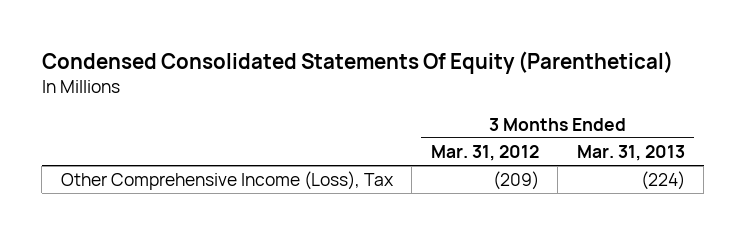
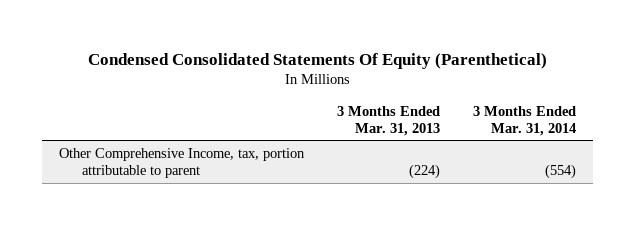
- | 3 Months Ended Mar. 31, 2012 | 3 Months Ended Mar. 31, 2013
+ | 3 Months Ended Mar. 31, 2013 | 3 Months Ended Mar. 31, 2014
- Other Comprehensive Income (Loss), Tax | (209) | (224)
+ Other Comprehensive Income, tax, portion attributable to parent | (224) | (554)

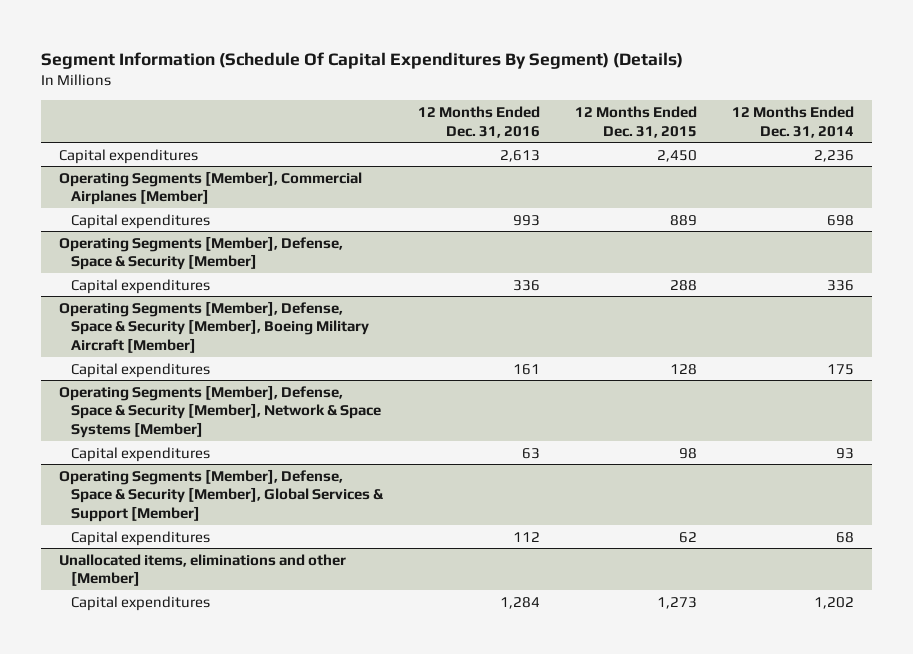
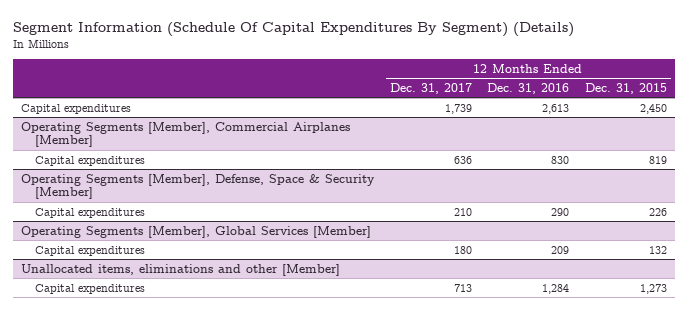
- | 12 Months Ended Dec. 31, 2016 | 12 Months Ended Dec. 31, 2015 | 12 Months Ended Dec. 31, 2014
+ | 12 Months Ended Dec. 31, 2017 | 12 Months Ended Dec. 31, 2016 | 12 Months Ended Dec. 31, 2015
@ Operating Segments [Member], Commercial Airplanes [Member]
- Capital expenditures | 993 | 889 | 698
+ Capital expenditures | 636 | 830 | 819
@ Operating Segments [Member], Defense, Space & Security [Member]
- Capital expenditures | 336 | 288 | 336
- Operating Segments [Member], Defense, Space & Security [Member], Boeing Military Aircraft [Member]
- Capital expenditures | 161 | 128 | 175
- Operating Segments [Member], Defense, Space & Security [Member], Network & Space Systems [Member]
- Capital expenditures | 63 | 98 | 93
- Operating Segments [Member], Defense, Space & Security [Member], Global Services & Support [Member]
- Capital expenditures | 112 | 62 | 68
@ Operating Segments [Member], Defense, Space & Security [Member]
+ Capital expenditures | 210 | 290 | 226
+ Operating Segments [Member], Global Services [Member]
+ Capital expenditures | 180 | 209 | 132

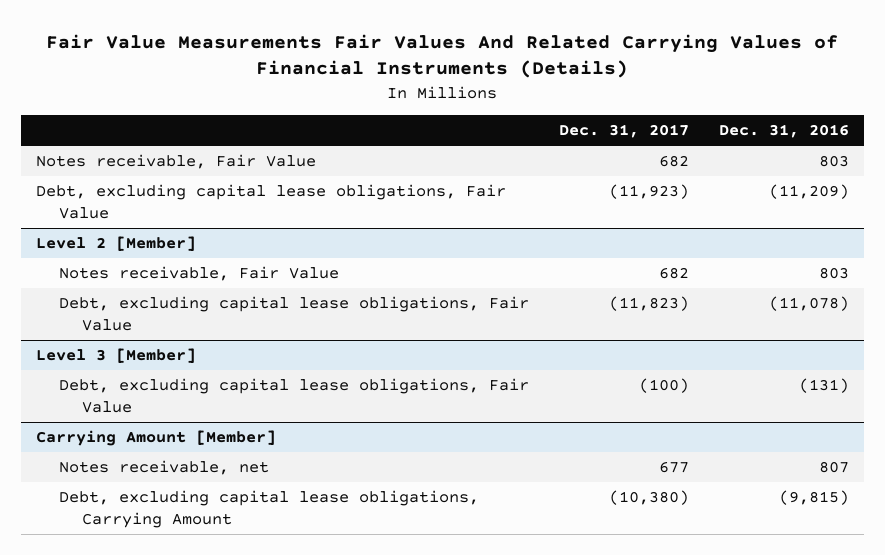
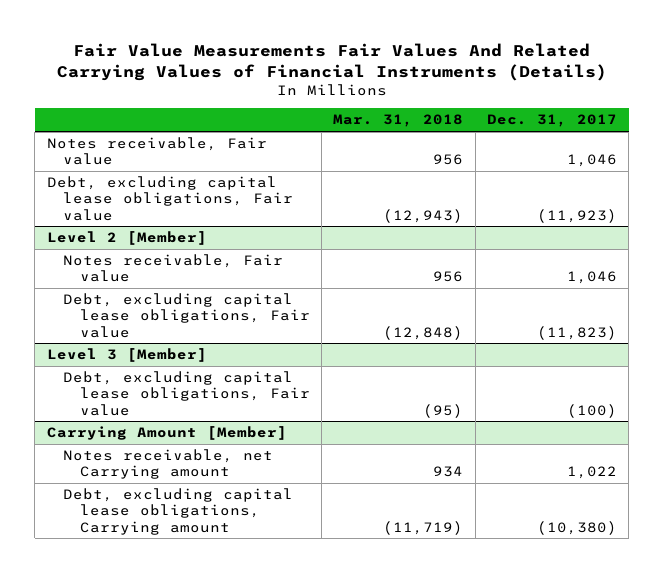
- | Dec. 31, 2017 | Dec. 31, 2016
+ | Mar. 31, 2018 | Dec. 31, 2017
- Notes receivable, Fair Value | 682 | 803
- Debt, excluding capital lease obligations, Fair Value | (11,923) | (11,209)
+ Notes receivable, Fair value | 956 | 1,046
+ Debt, excluding capital lease obligations, Fair value | (12,943) | (11,923)
@ Level 2 [Member]
- Notes receivable, Fair Value | 682 | 803
- Debt, excluding capital lease obligations, Fair Value | (11,823) | (11,078)
+ Notes receivable, Fair value | 956 | 1,046
+ Debt, excluding capital lease obligations, Fair value | (12,848) | (11,823)
@ Level 3 [Member]
- Debt, excluding capital lease obligations, Fair Value | (100) | (131)
+ Debt, excluding capital lease obligations, Fair value | (95) | (100)
@ Carrying Amount [Member]
- Notes receivable, net | 677 | 807
- Debt, excluding capital lease obligations, Carrying Amount | (10,380) | (9,815)
+ Notes receivable, net Carrying amount | 934 | 1,022
+ Debt, excluding capital lease obligations, Carrying amount | (11,719) | (10,380)

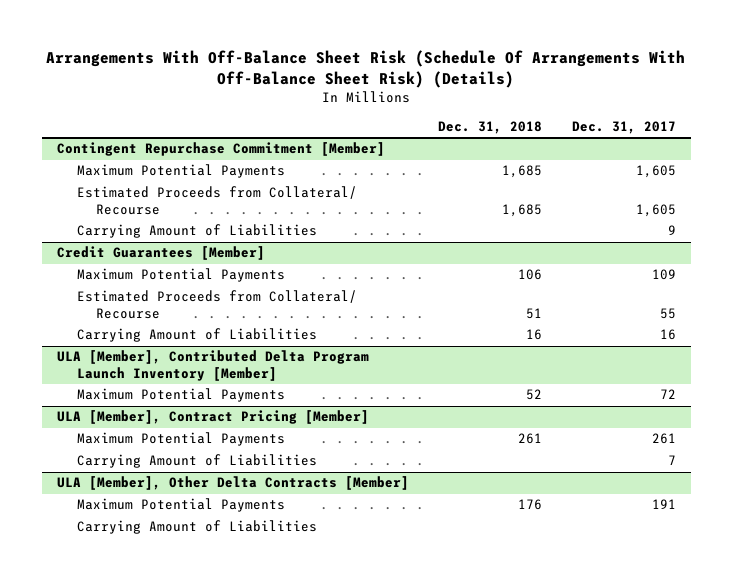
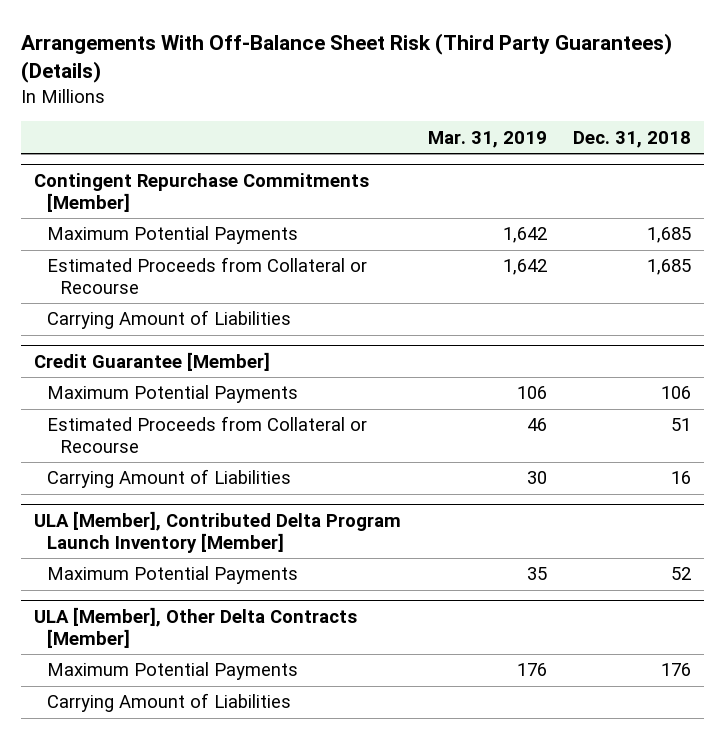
- Arrangements With Off-Balance Sheet Risk (Schedule Of Arrangements With Off-Balance Sheet Risk) (Details)
+ Arrangements With Off-Balance Sheet Risk (Third Party Guarantees) (Details)
- | Dec. 31, 2018 | Dec. 31, 2017
+ | Mar. 31, 2019 | Dec. 31, 2018
- Contingent Repurchase Commitment [Member]
+ Contingent Repurchase Commitments [Member]
- Estimated Proceeds from Collateral/ Recourse | 1,685 | 1,605
+ Estimated Proceeds from Collateral or Recourse | 1,642 | 1,685
- Credit Guarantees [Member]
+ Credit Guarantee [Member]
- Estimated Proceeds from Collateral/ Recourse | 51 | 55
+ Estimated Proceeds from Collateral or Recourse | 46 | 51
- ULA [Member], Contract Pricing [Member]
- Maximum Potential Payments | 261 | 261
- Carrying Amount of Liabilities | | 7

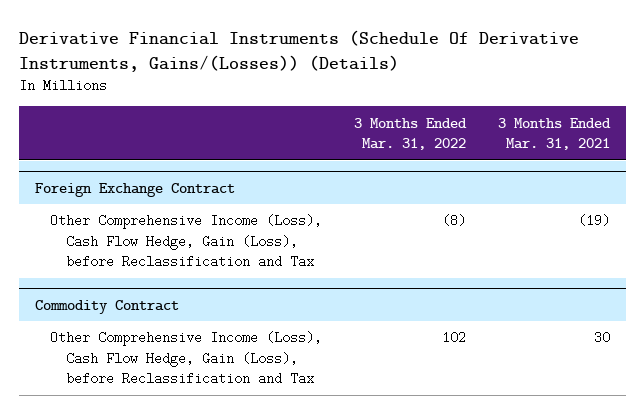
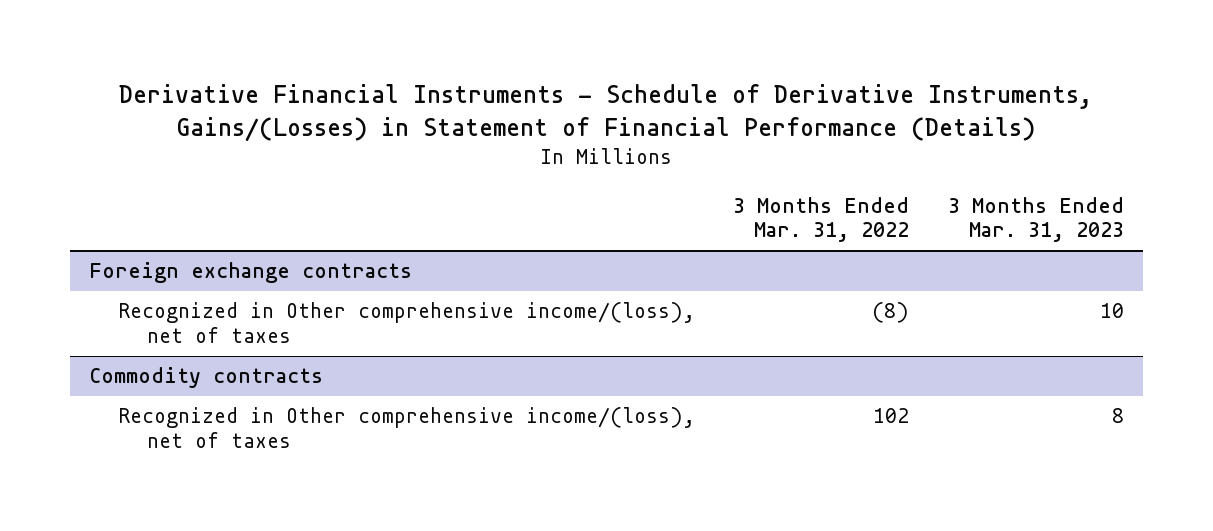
- Derivative Financial Instruments (Schedule Of Derivative Instruments, Gains/(Losses)) (Details)
+ Derivative Financial Instruments - Schedule of Derivative Instruments, Gains/(Losses) in Statement of Financial Performance (Details)
- | 3 Months Ended Mar. 31, 2022 | 3 Months Ended Mar. 31, 2021
+ | 3 Months Ended Mar. 31, 2022 | 3 Months Ended Mar. 31, 2023
- Foreign Exchange Contract
- Other Comprehensive Income (Loss), Cash Flow Hedge, Gain (Loss), before Reclassification and Tax | (8) | (19)
- Commodity Contract
- Other Comprehensive Income (Loss), Cash Flow Hedge, Gain (Loss), before Reclassification and Tax | 102 | 30
+ Foreign exchange contracts
+ Recognized in Other comprehensive income/(loss), net of taxes | (8) | 10
+ Commodity contracts
+ Recognized in Other comprehensive income/(loss), net of taxes | 102 | 8

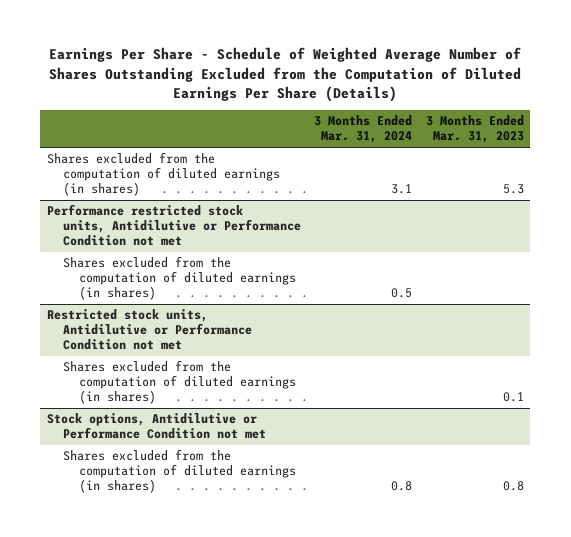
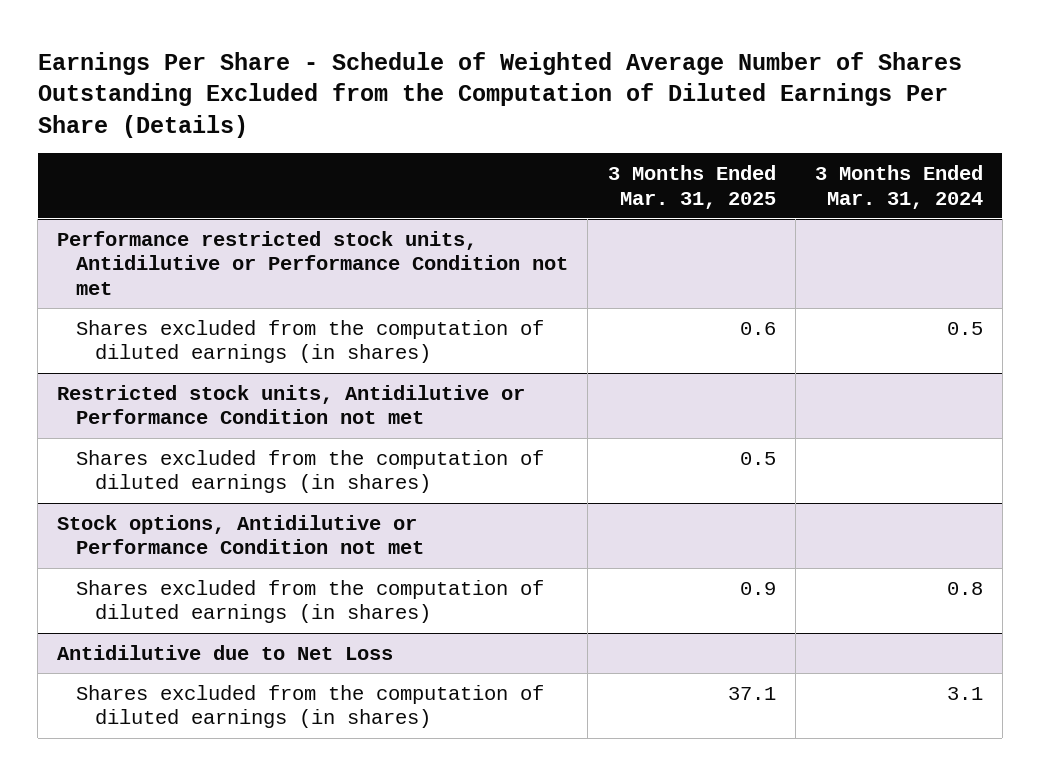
- | 3 Months Ended Mar. 31, 2024 | 3 Months Ended Mar. 31, 2023
+ | 3 Months Ended Mar. 31, 2025 | 3 Months Ended Mar. 31, 2024
- Shares excluded from the computation of diluted earnings (in shares) | 3.1 | 5.3
+ Antidilutive due to Net Loss
+ Shares excluded from the computation of diluted earnings (in shares) | 37.1 | 3.1

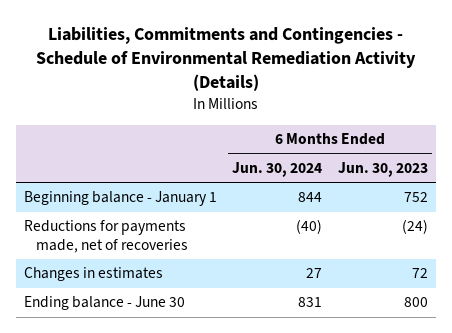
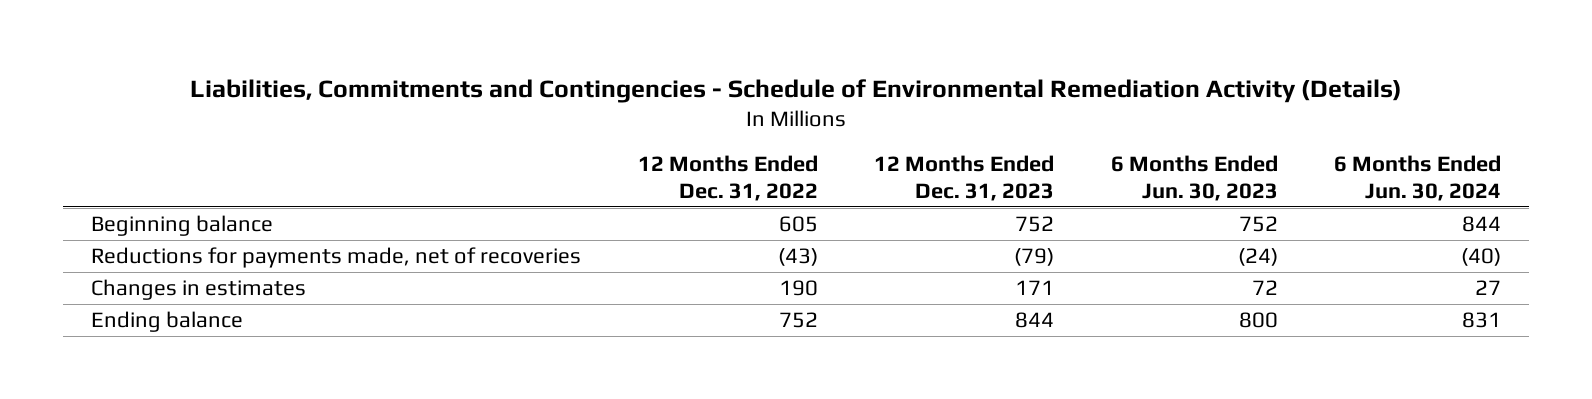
- | 6 Months Ended Jun. 30, 2024 | 6 Months Ended Jun. 30, 2023
+ | 12 Months Ended Dec. 31, 2022 | 12 Months Ended Dec. 31, 2023 | 6 Months Ended Jun. 30, 2023 | 6 Months Ended Jun. 30, 2024
- Beginning balance - January 1 | 844 | 752
+ Beginning balance | 605 | 752 | 752 | 844
- Ending balance - June 30 | 831 | 800
+ Ending balance | 752 | 844 | 800 | 831

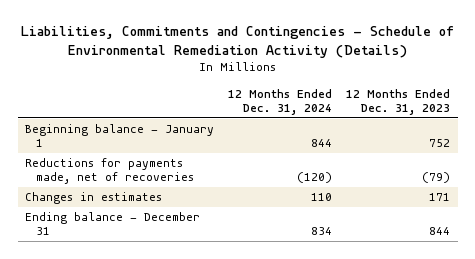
- | 12 Months Ended Dec. 31, 2022 | 12 Months Ended Dec. 31, 2023 | 6 Months Ended Jun. 30, 2023 | 6 Months Ended Jun. 30, 2024
+ | 12 Months Ended Dec. 31, 2024 | 12 Months Ended Dec. 31, 2023
- Beginning balance | 605 | 752 | 752 | 844
+ Beginning balance - January 1 | 844 | 752
- Ending balance | 752 | 844 | 800 | 831
+ Ending balance - December 31 | 834 | 844

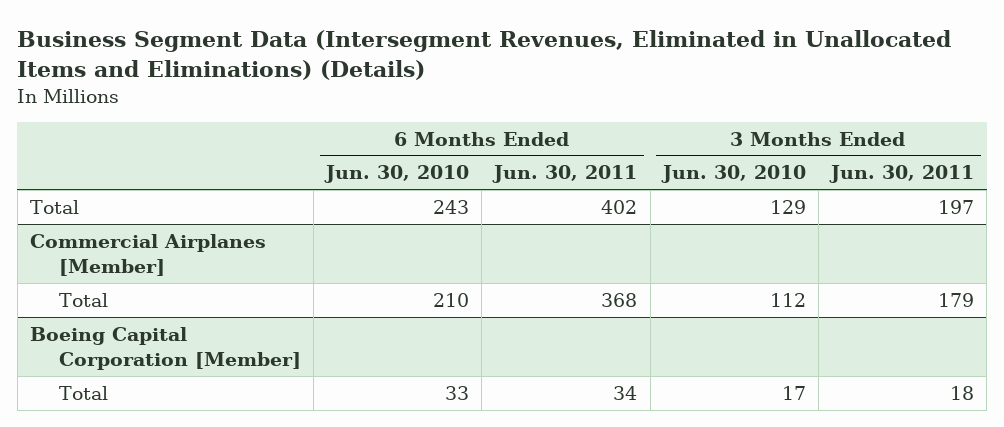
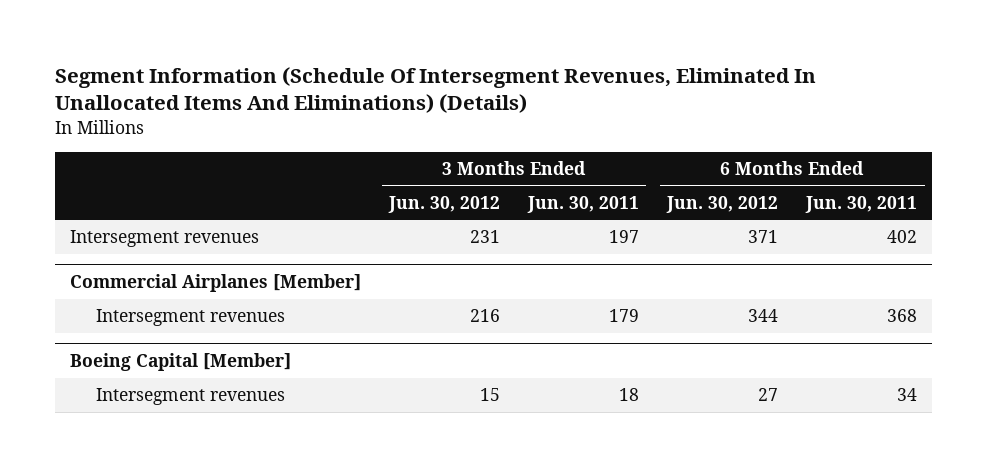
- Business Segment Data (Intersegment Revenues, Eliminated in Unallocated Items and Eliminations) (Details)
+ Segment Information (Schedule Of Intersegment Revenues, Eliminated In Unallocated Items And Eliminations) (Details)
- | 6 Months Ended Jun. 30, 2010 | 6 Months Ended Jun. 30, 2011 | 3 Months Ended Jun. 30, 2010 | 3 Months Ended Jun. 30, 2011
+ | 3 Months Ended Jun. 30, 2012 | 3 Months Ended Jun. 30, 2011 | 6 Months Ended Jun. 30, 2012 | 6 Months Ended Jun. 30, 2011
- Total | 243 | 402 | 129 | 197
+ Intersegment revenues | 231 | 197 | 371 | 402
@ Commercial Airplanes [Member]
- Total | 210 | 368 | 112 | 179
- Boeing Capital Corporation [Member]
- Total | 33 | 34 | 17 | 18
@ Commercial Airplanes [Member]
+ Intersegment revenues | 216 | 179 | 344 | 368
+ Boeing Capital [Member]
+ Intersegment revenues | 15 | 18 | 27 | 34

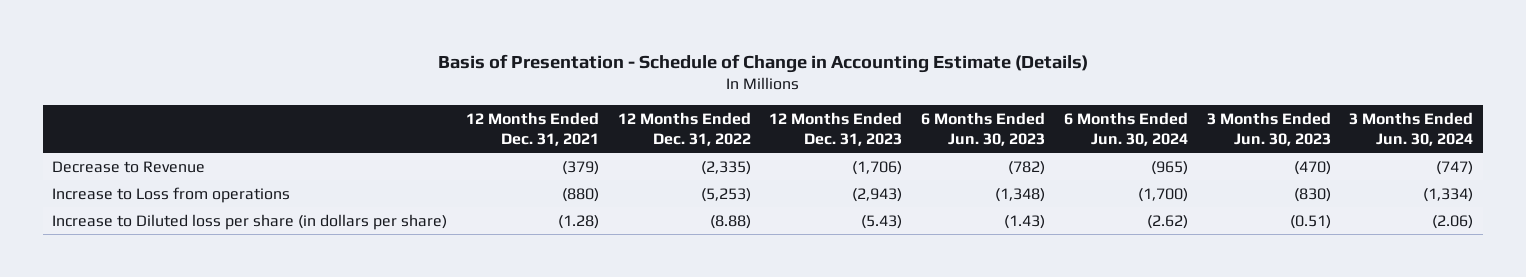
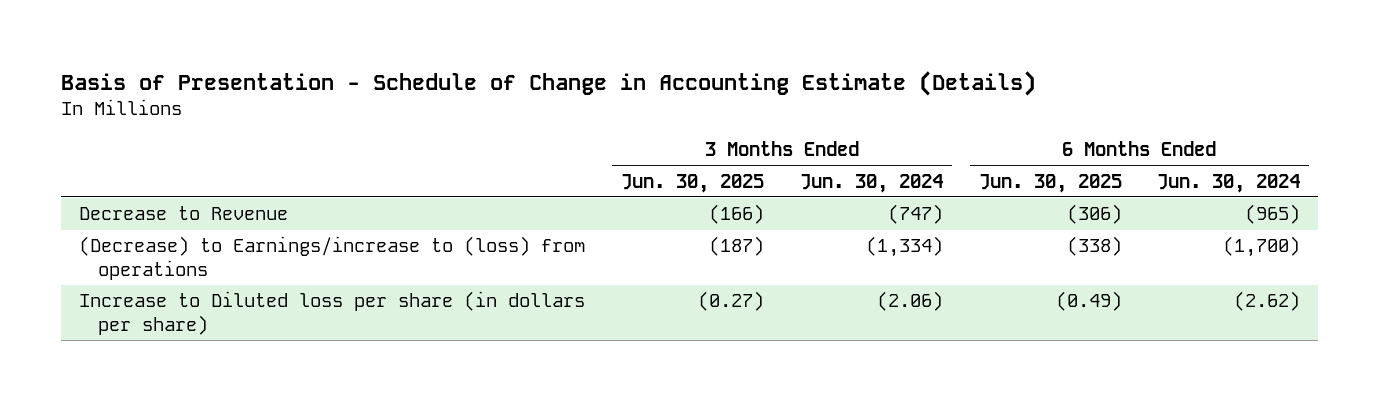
- | 12 Months Ended Dec. 31, 2021 | 12 Months Ended Dec. 31, 2022 | 12 Months Ended Dec. 31, 2023 | 6 Months Ended Jun. 30, 2023 | 6 Months Ended Jun. 30, 2024 | 3 Months Ended Jun. 30, 2023 | 3 Months Ended Jun. 30, 2024
+ | 3 Months Ended Jun. 30, 2025 | 3 Months Ended Jun. 30, 2024 | 6 Months Ended Jun. 30, 2025 | 6 Months Ended Jun. 30, 2024
- Increase to Loss from operations | (880) | (5,253) | (2,943) | (1,348) | (1,700) | (830) | (1,334)
+ (Decrease) to Earnings/increase to (loss) from operations | (187) | (1,334) | (338) | (1,700)

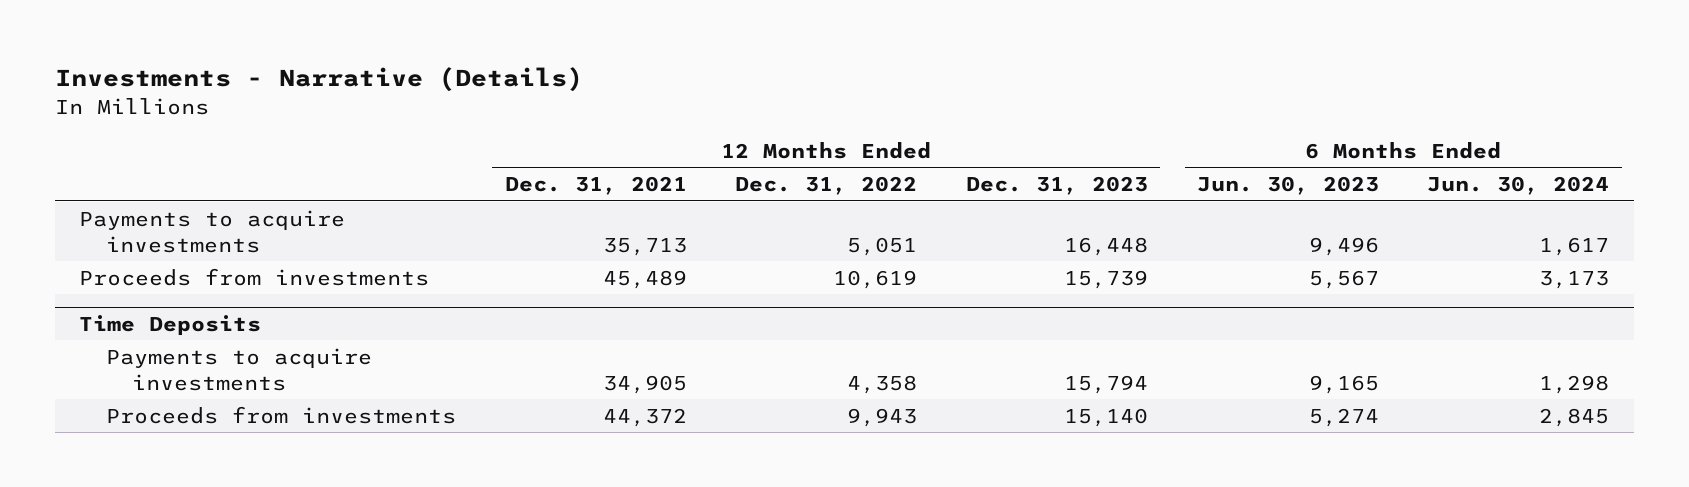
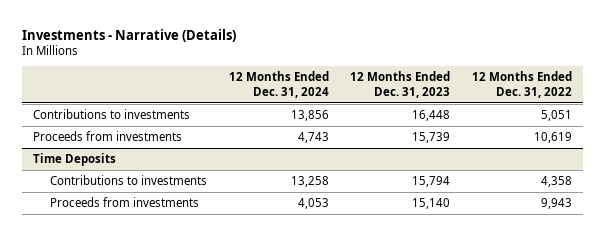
- | 12 Months Ended Dec. 31, 2021 | 12 Months Ended Dec. 31, 2022 | 12 Months Ended Dec. 31, 2023 | 6 Months Ended Jun. 30, 2023 | 6 Months Ended Jun. 30, 2024
+ | 12 Months Ended Dec. 31, 2024 | 12 Months Ended Dec. 31, 2023 | 12 Months Ended Dec. 31, 2022
- Payments to acquire investments | 35,713 | 5,051 | 16,448 | 9,496 | 1,617
+ Contributions to investments | 13,856 | 16,448 | 5,051
@ Time Deposits
- Payments to acquire investments | 34,905 | 4,358 | 15,794 | 9,165 | 1,298
+ Contributions to investments | 13,258 | 15,794 | 4,358

